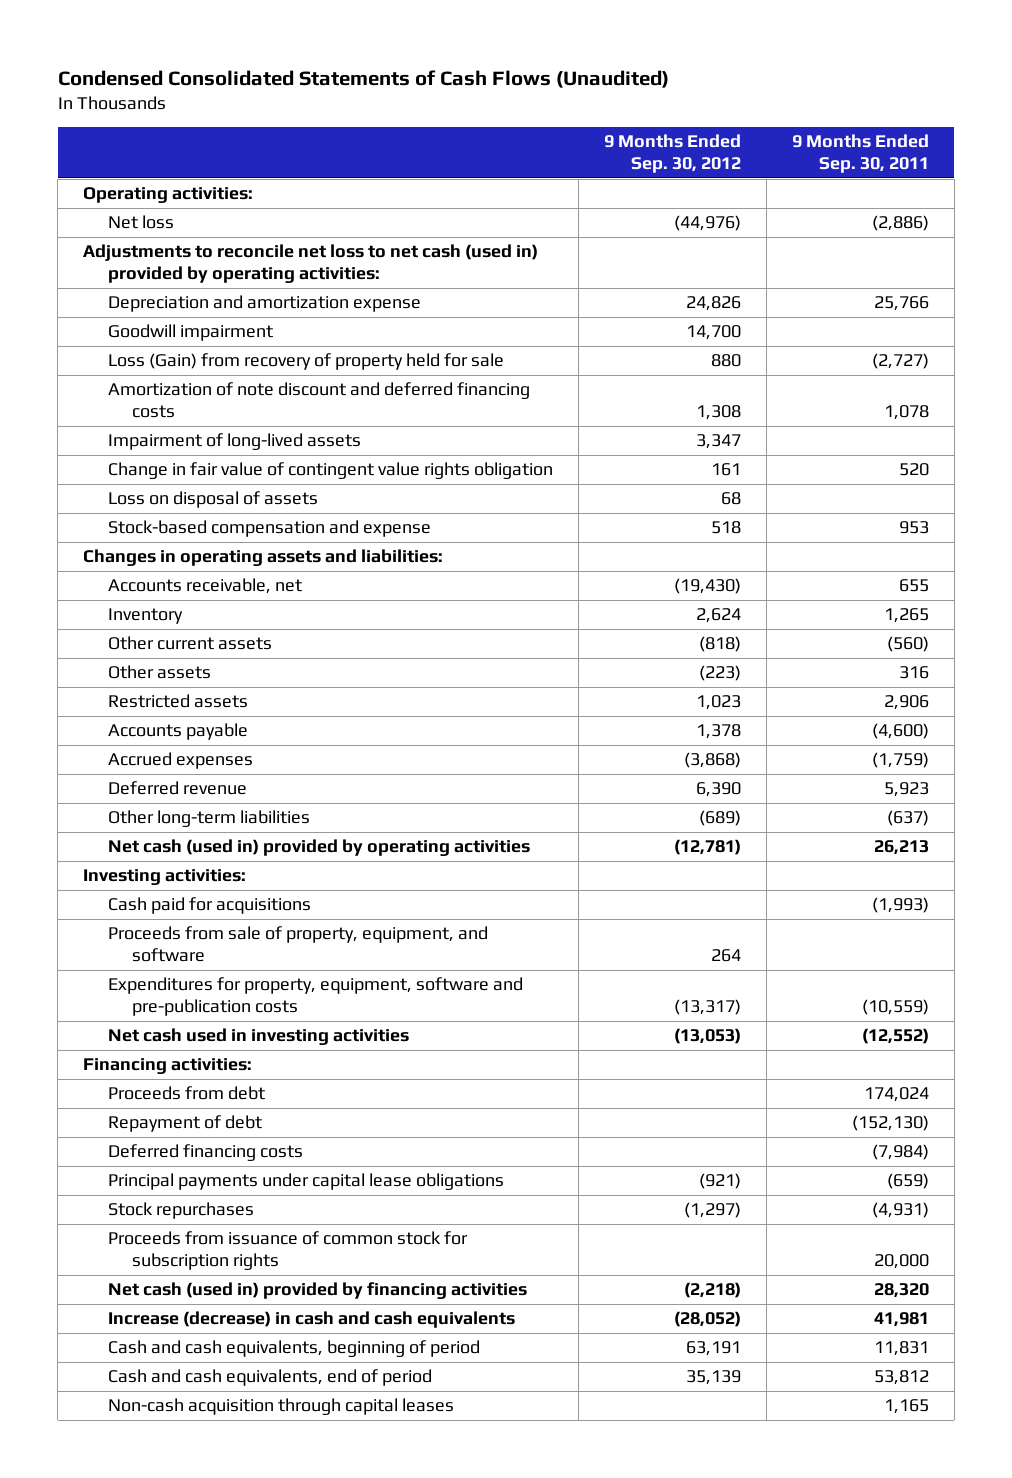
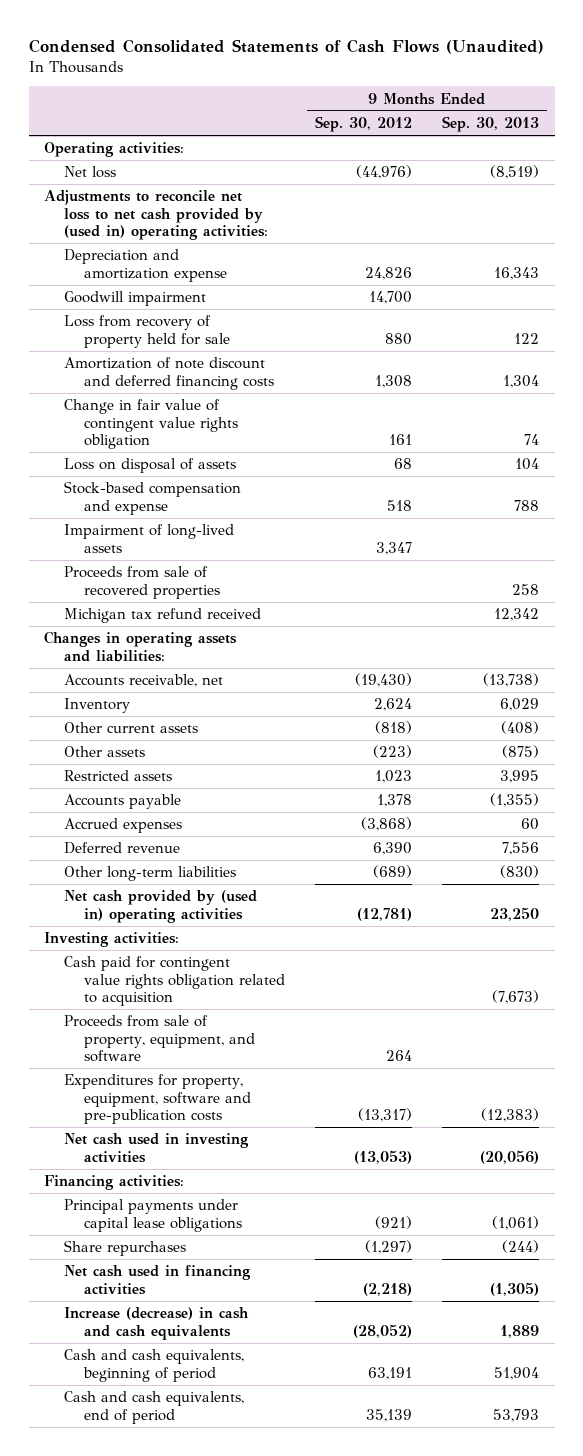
- | 9 Months Ended Sep. 30, 2012 | 9 Months Ended Sep. 30, 2011
+ | 9 Months Ended Sep. 30, 2012 | 9 Months Ended Sep. 30, 2013
- Adjustments to reconcile net loss to net cash (used in) provided by operating activities:
+ Adjustments to reconcile net loss to net cash provided by (used in) operating activities:
- Loss (Gain) from recovery of property held for sale | 880 | (2,727)
+ Loss from recovery of property held for sale | 880 | 122
moved down: Impairment of long-lived assets | 3,347 |
+ Proceeds from sale of recovered properties | | 258
+ Michigan tax refund received | | 12,342
- Net cash (used in) provided by operating activities | (12,781) | 26,213
+ Net cash provided by (used in) operating activities | (12,781) | 23,250
- Cash paid for acquisitions | | (1,993)
+ Cash paid for contingent value rights obligation related to acquisition | | (7,673)
- Proceeds from debt | | 174,024
- Repayment of debt | | (152,130)
- Deferred financing costs | | (7,984)
- Stock repurchases | (1,297) | (4,931)
- Proceeds from issuance of common stock for subscription rights | | 20,000
- Net cash (used in) provided by financing activities | (2,218) | 28,320
+ Share repurchases | (1,297) | (244)
+ Net cash used in financing activities | (2,218) | (1,305)
- Non-cash acquisition through capital leases | | 1,165

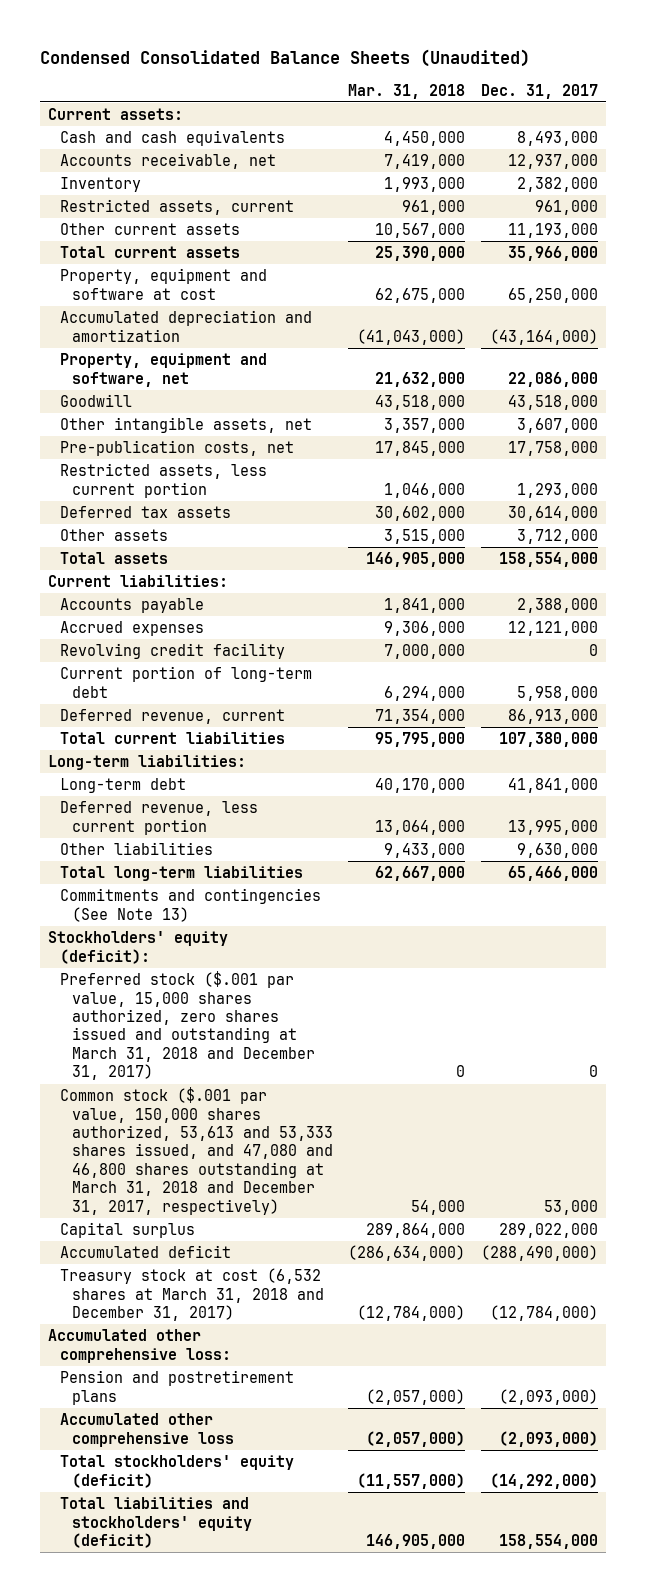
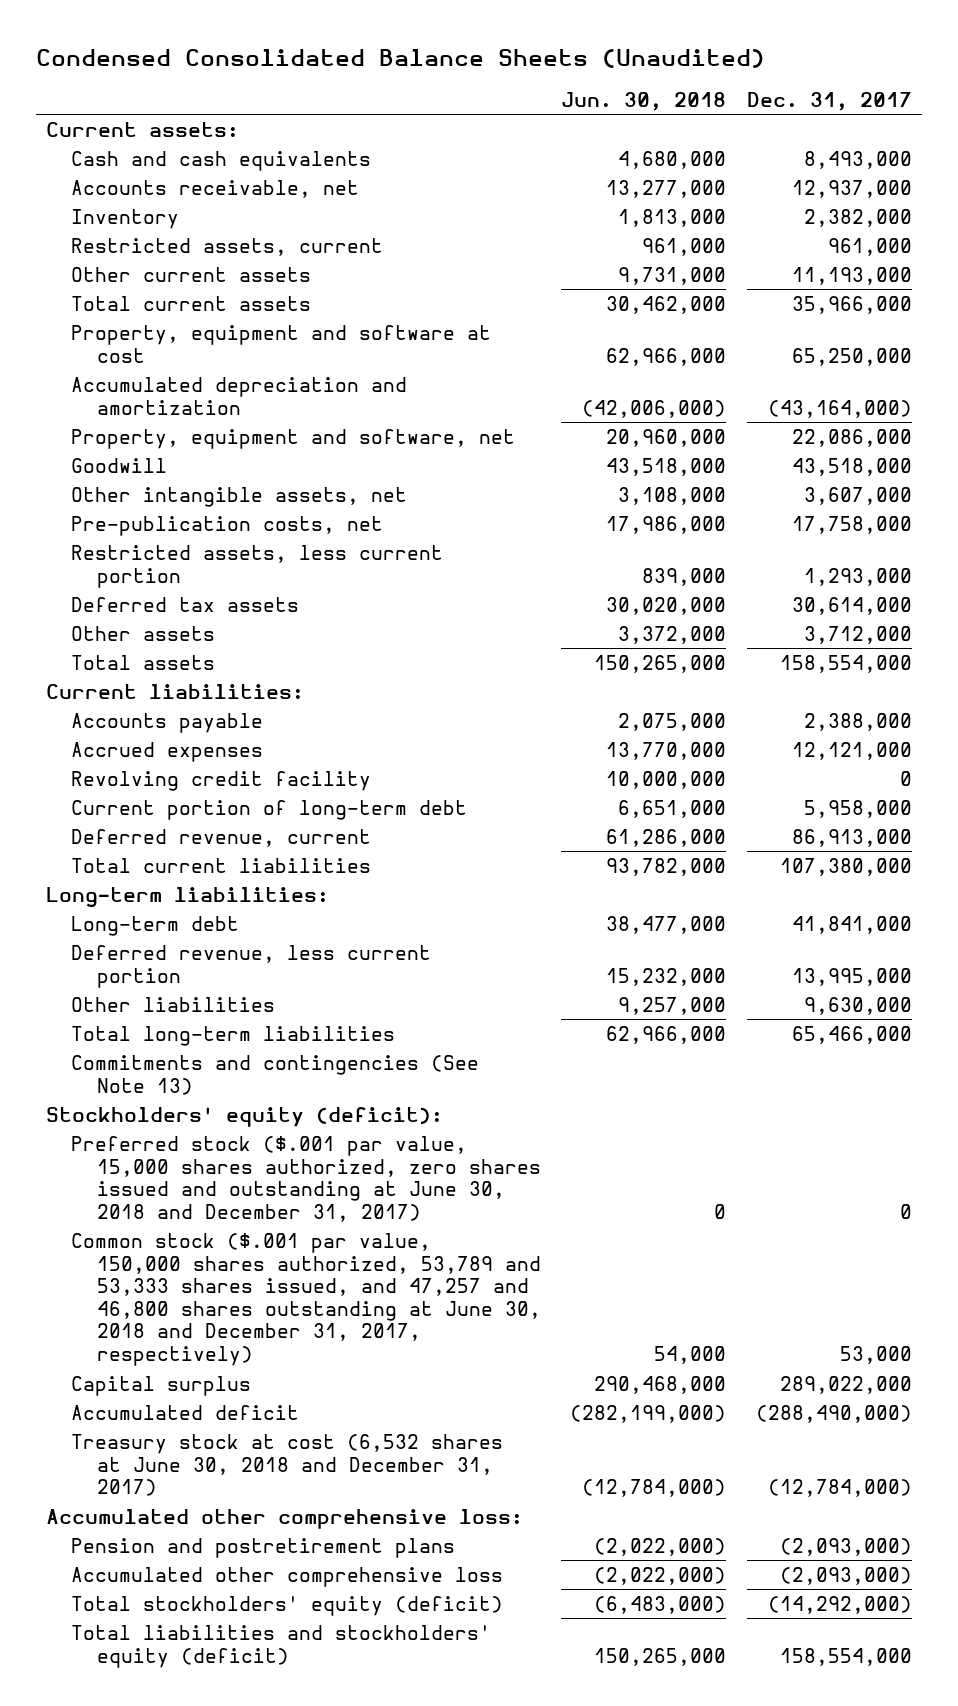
- | Mar. 31, 2018 | Dec. 31, 2017
+ | Jun. 30, 2018 | Dec. 31, 2017
- Preferred stock ($.001 par value, 15,000 shares authorized, zero shares issued and outstanding at March 31, 2018 and December 31, 2017) | 0 | 0
- Common stock ($.001 par value, 150,000 shares authorized, 53,613 and 53,333 shares issued, and 47,080 and 46,800 shares outstanding at March 31, 2018 and December 31, 2017, respectively) | 54,000 | 53,000
+ Preferred stock ($.001 par value, 15,000 shares authorized, zero shares issued and outstanding at June 30, 2018 and December 31, 2017) | 0 | 0
+ Common stock ($.001 par value, 150,000 shares authorized, 53,789 and 53,333 shares issued, and 47,257 and 46,800 shares outstanding at June 30, 2018 and December 31, 2017, respectively) | 54,000 | 53,000
- Treasury stock at cost (6,532 shares at March 31, 2018 and December 31, 2017) | (12,784,000) | (12,784,000)
+ Treasury stock at cost (6,532 shares at June 30, 2018 and December 31, 2017) | (12,784,000) | (12,784,000)

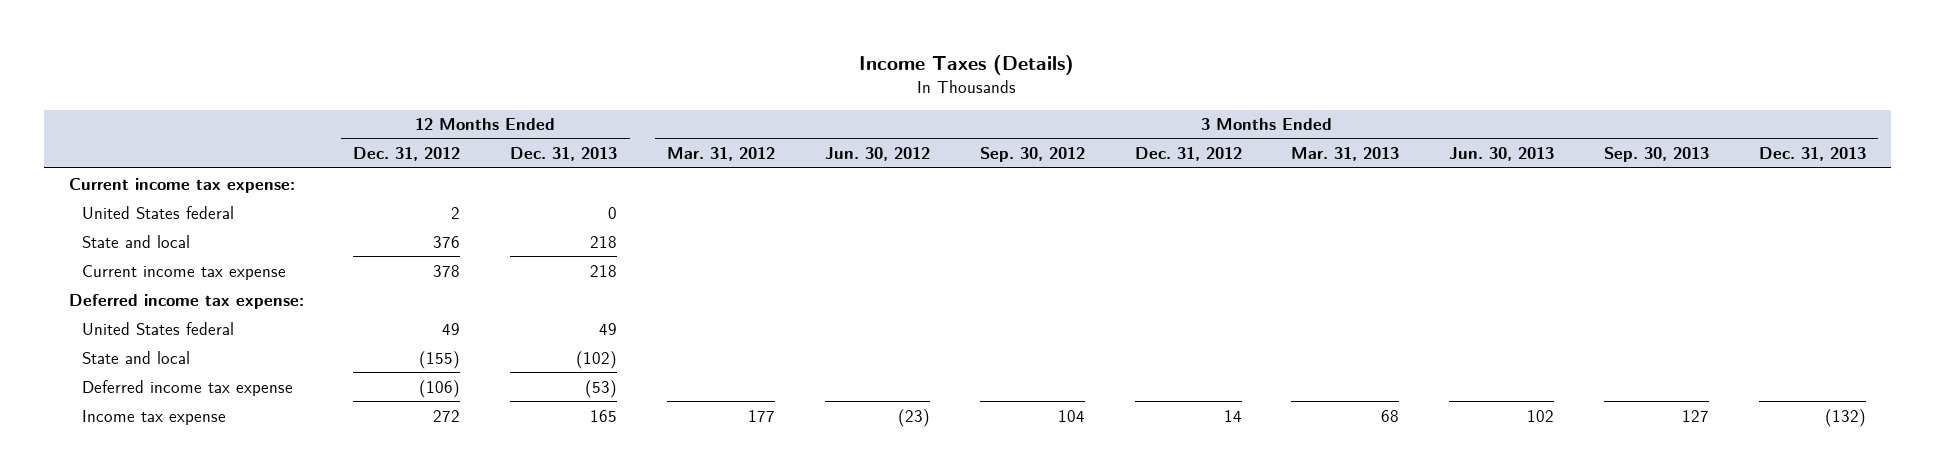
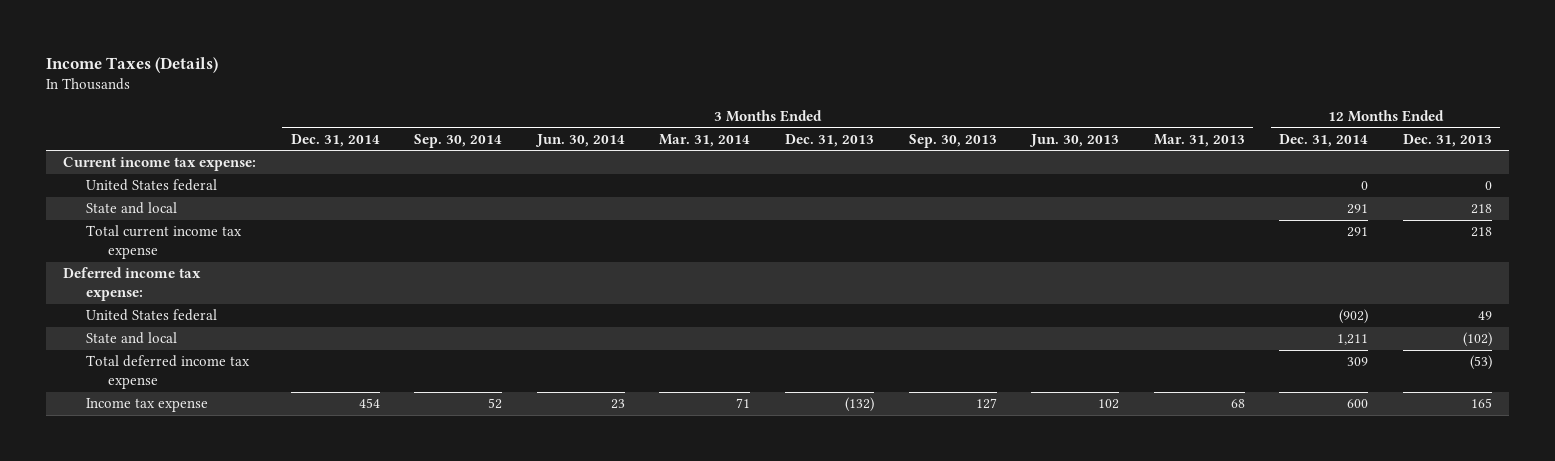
- | 12 Months Ended Dec. 31, 2012 | 12 Months Ended Dec. 31, 2013 | 3 Months Ended Mar. 31, 2012 | 3 Months Ended Jun. 30, 2012 | 3 Months Ended Sep. 30, 2012 | 3 Months Ended Dec. 31, 2012 | 3 Months Ended Mar. 31, 2013 | 3 Months Ended Jun. 30, 2013 | 3 Months Ended Sep. 30, 2013 | 3 Months Ended Dec. 31, 2013
+ | 3 Months Ended Dec. 31, 2014 | 3 Months Ended Sep. 30, 2014 | 3 Months Ended Jun. 30, 2014 | 3 Months Ended Mar. 31, 2014 | 3 Months Ended Dec. 31, 2013 | 3 Months Ended Sep. 30, 2013 | 3 Months Ended Jun. 30, 2013 | 3 Months Ended Mar. 31, 2013 | 12 Months Ended Dec. 31, 2014 | 12 Months Ended Dec. 31, 2013
- Current income tax expense | 378 | 218 | | | | | | | |
+ Total current income tax expense | | | | | | | | | 291 | 218
- Deferred income tax expense | (106) | (53) | | | | | | | |
+ Total deferred income tax expense | | | | | | | | | 309 | (53)

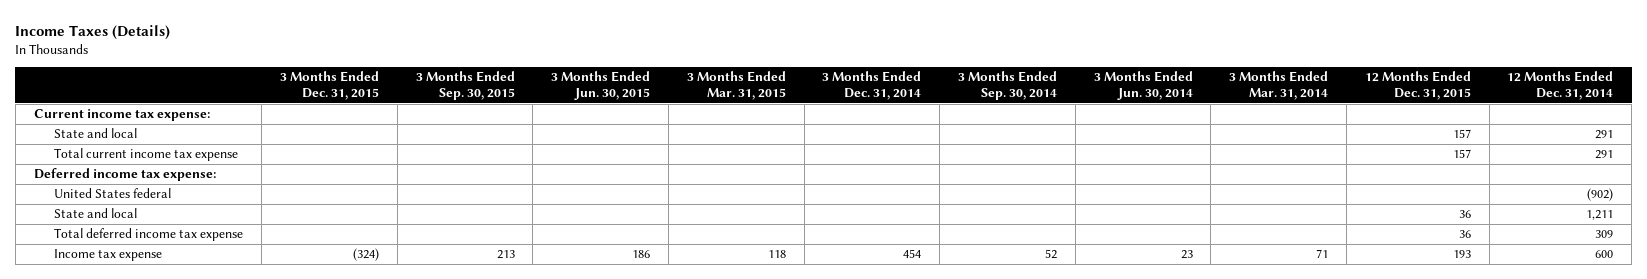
- | 3 Months Ended Dec. 31, 2014 | 3 Months Ended Sep. 30, 2014 | 3 Months Ended Jun. 30, 2014 | 3 Months Ended Mar. 31, 2014 | 3 Months Ended Dec. 31, 2013 | 3 Months Ended Sep. 30, 2013 | 3 Months Ended Jun. 30, 2013 | 3 Months Ended Mar. 31, 2013 | 12 Months Ended Dec. 31, 2014 | 12 Months Ended Dec. 31, 2013
+ | 3 Months Ended Dec. 31, 2015 | 3 Months Ended Sep. 30, 2015 | 3 Months Ended Jun. 30, 2015 | 3 Months Ended Mar. 31, 2015 | 3 Months Ended Dec. 31, 2014 | 3 Months Ended Sep. 30, 2014 | 3 Months Ended Jun. 30, 2014 | 3 Months Ended Mar. 31, 2014 | 12 Months Ended Dec. 31, 2015 | 12 Months Ended Dec. 31, 2014
- United States federal | | | | | | | | | 0 | 0

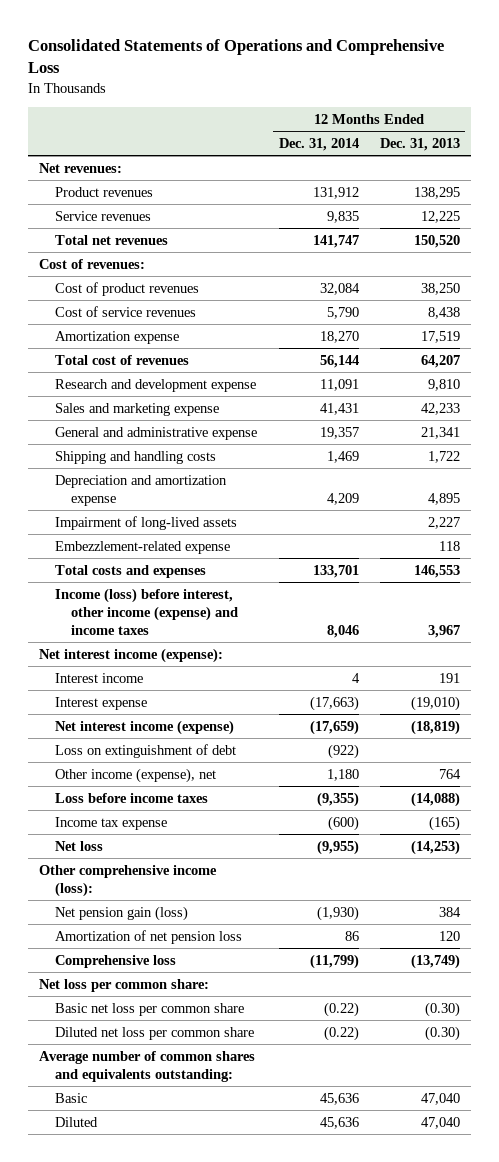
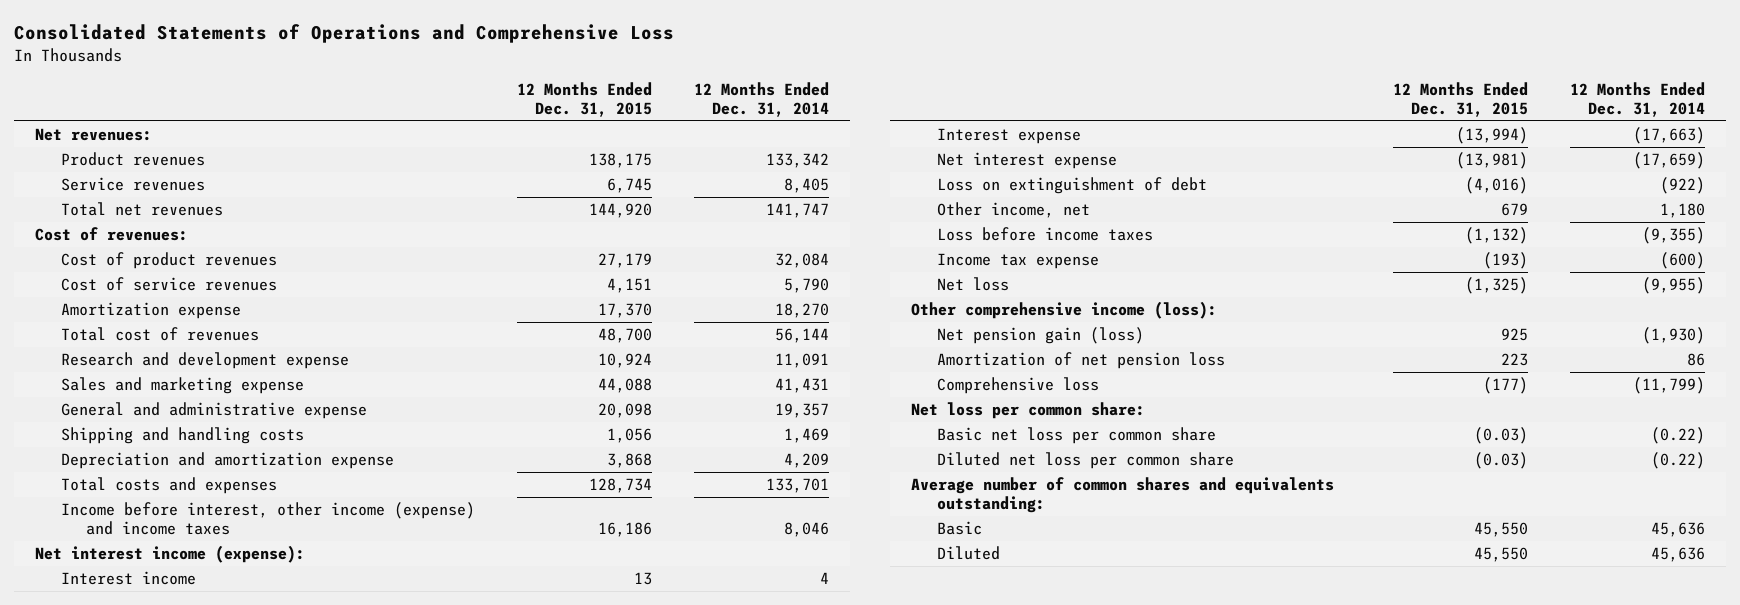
- | 12 Months Ended Dec. 31, 2014 | 12 Months Ended Dec. 31, 2013
+ | 12 Months Ended Dec. 31, 2015 | 12 Months Ended Dec. 31, 2014
- Product revenues | 131,912 | 138,295
- Service revenues | 9,835 | 12,225
+ Product revenues | 138,175 | 133,342
+ Service revenues | 6,745 | 8,405
- Impairment of long-lived assets | | 2,227
- Embezzlement-related expense | | 118
- Income (loss) before interest, other income (expense) and income taxes | 8,046 | 3,967
+ Income before interest, other income (expense) and income taxes | 16,186 | 8,046
- Net interest income (expense) | (17,659) | (18,819)
+ Net interest expense | (13,981) | (17,659)
- Other income (expense), net | 1,180 | 764
+ Other income, net | 679 | 1,180

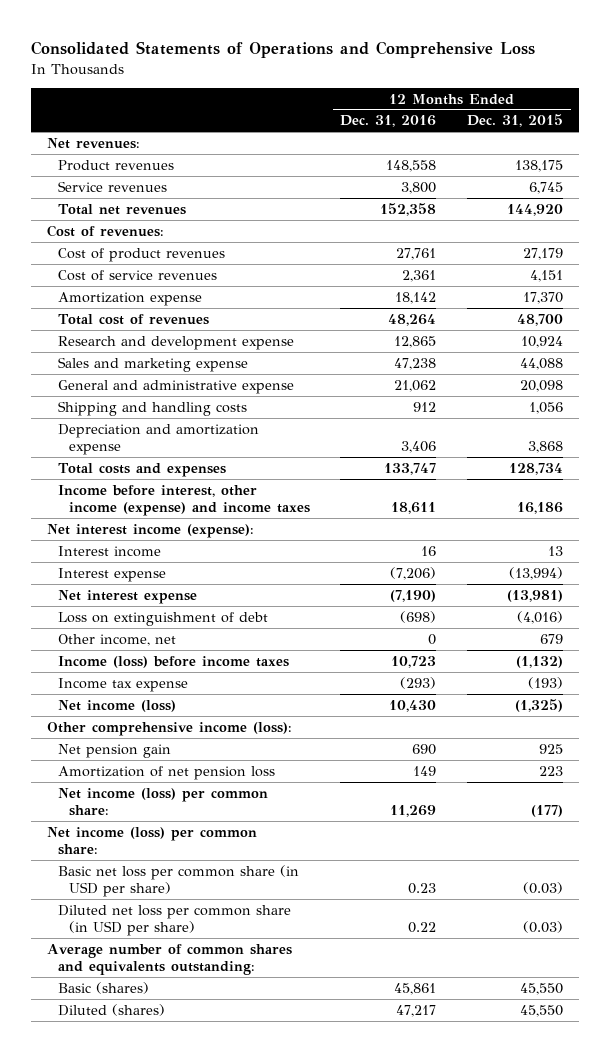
- | 12 Months Ended Dec. 31, 2015 | 12 Months Ended Dec. 31, 2014
+ | 12 Months Ended Dec. 31, 2016 | 12 Months Ended Dec. 31, 2015
- Loss before income taxes | (1,132) | (9,355)
+ Income (loss) before income taxes | 10,723 | (1,132)
- Net loss | (1,325) | (9,955)
+ Net income (loss) | 10,430 | (1,325)
- Net pension gain (loss) | 925 | (1,930)
+ Net pension gain | 690 | 925
- Comprehensive loss | (177) | (11,799)
- Net loss per common share:
- Basic net loss per common share | (0.03) | (0.22)
- Diluted net loss per common share | (0.03) | (0.22)
+ Net income (loss) per common share: | 11,269 | (177)
+ Net income (loss) per common share:
+ Basic net loss per common share (in USD per share) | 0.23 | (0.03)
+ Diluted net loss per common share (in USD per share) | 0.22 | (0.03)
- Basic | 45,550 | 45,636
- Diluted | 45,550 | 45,636
+ Basic (shares) | 45,861 | 45,550
+ Diluted (shares) | 47,217 | 45,550

